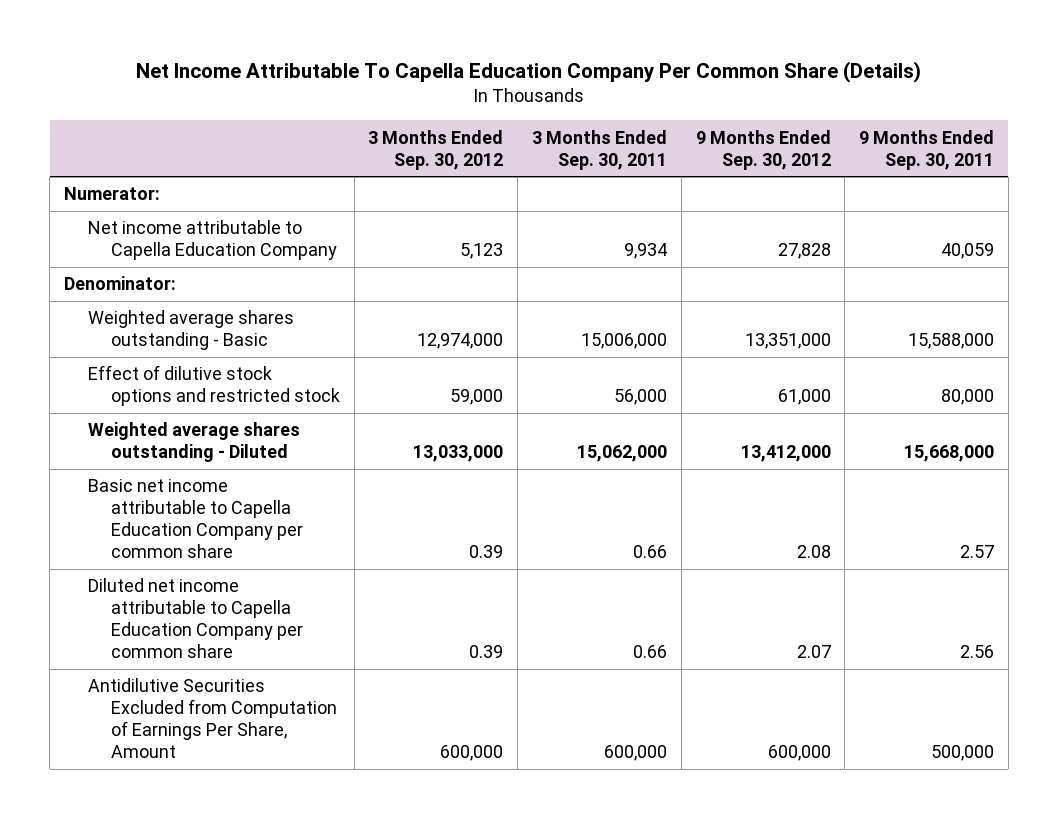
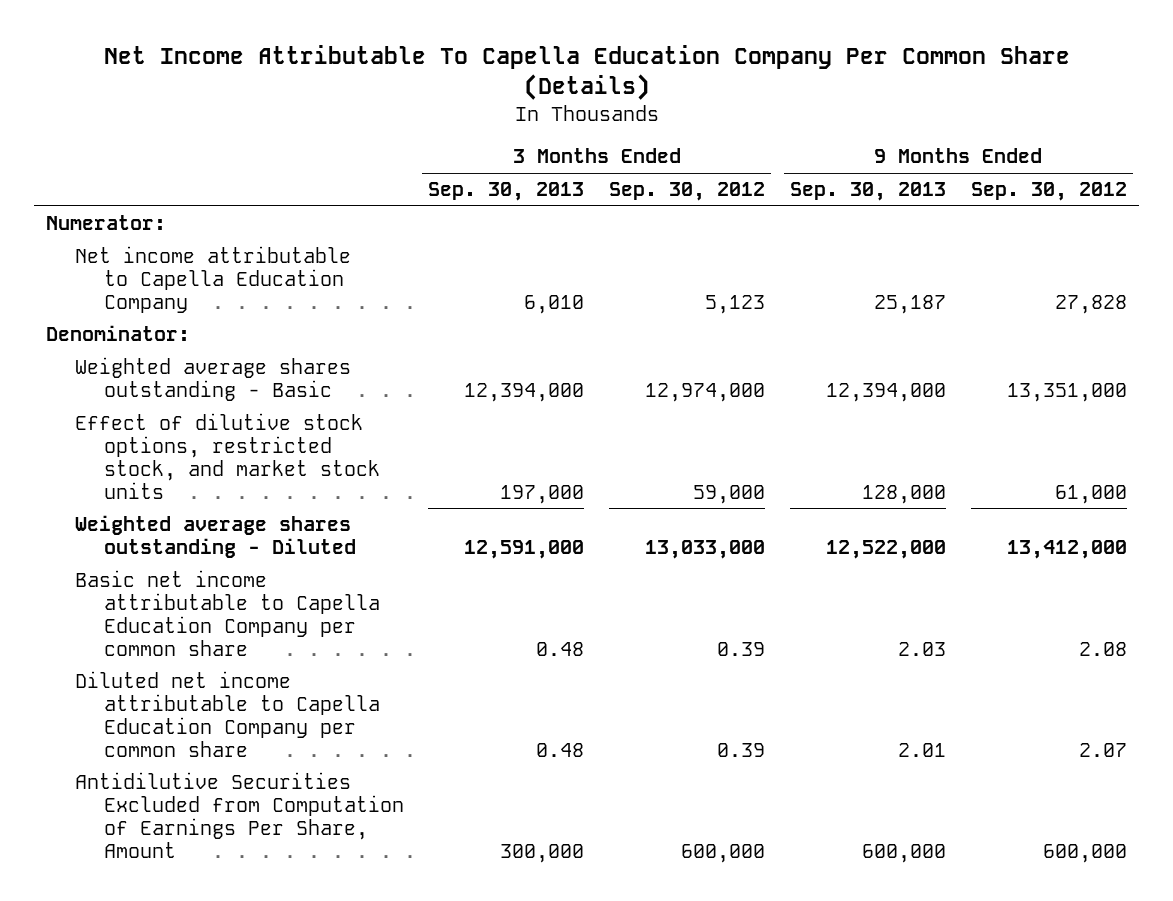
- | 3 Months Ended Sep. 30, 2012 | 3 Months Ended Sep. 30, 2011 | 9 Months Ended Sep. 30, 2012 | 9 Months Ended Sep. 30, 2011
+ | 3 Months Ended Sep. 30, 2013 | 3 Months Ended Sep. 30, 2012 | 9 Months Ended Sep. 30, 2013 | 9 Months Ended Sep. 30, 2012
- Effect of dilutive stock options and restricted stock | 59,000 | 56,000 | 61,000 | 80,000
+ Effect of dilutive stock options, restricted stock, and market stock units | 197,000 | 59,000 | 128,000 | 61,000

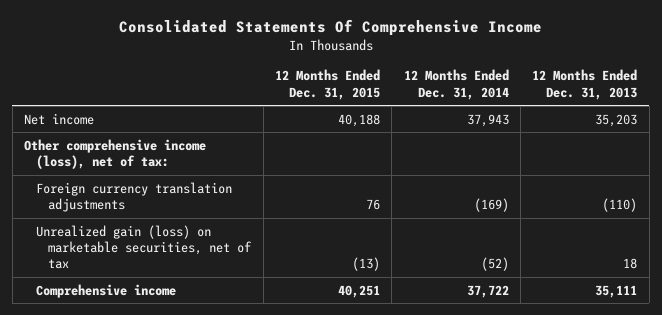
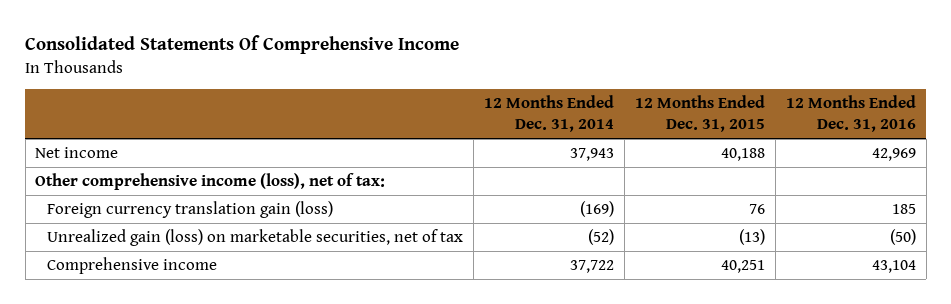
- | 12 Months Ended Dec. 31, 2015 | 12 Months Ended Dec. 31, 2014 | 12 Months Ended Dec. 31, 2013
+ | 12 Months Ended Dec. 31, 2014 | 12 Months Ended Dec. 31, 2015 | 12 Months Ended Dec. 31, 2016
- Foreign currency translation adjustments | 76 | (169) | (110)
+ Foreign currency translation gain (loss) | (169) | 76 | 185

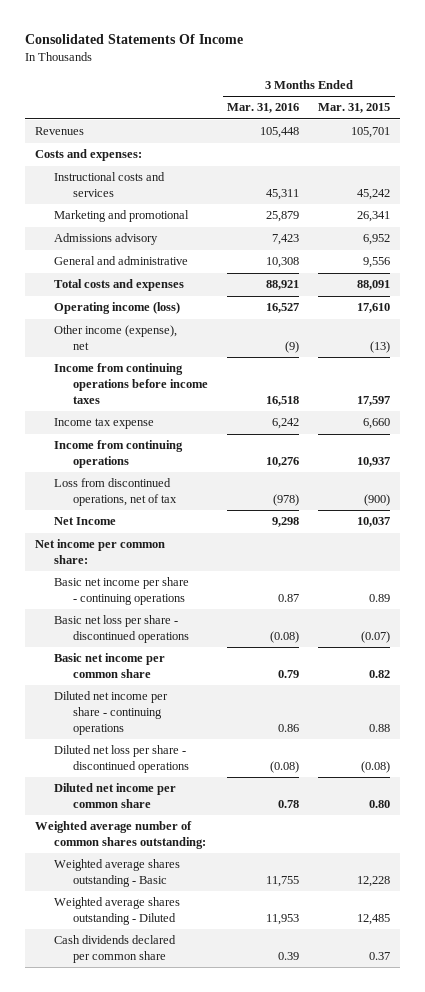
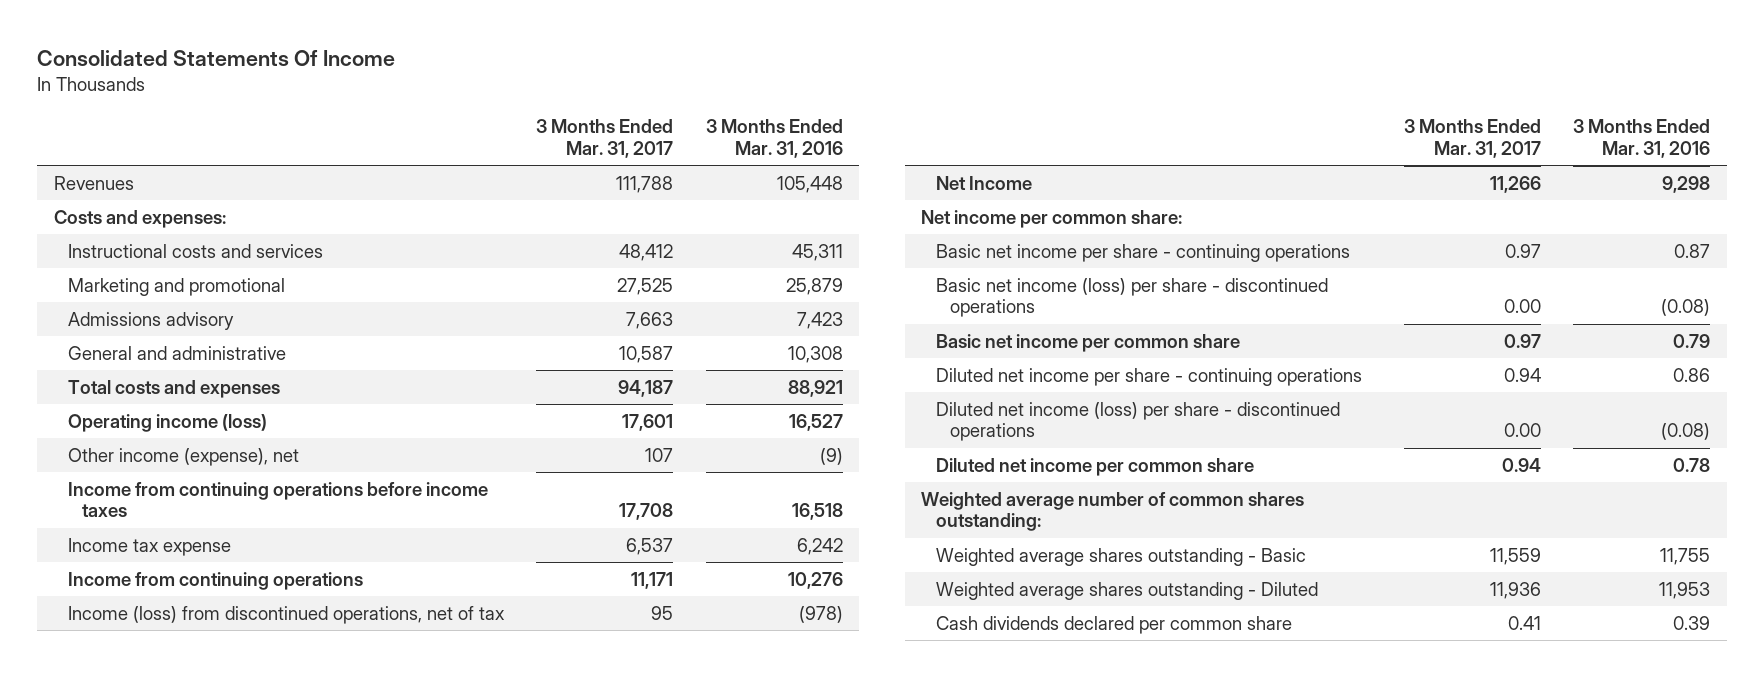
- | 3 Months Ended Mar. 31, 2016 | 3 Months Ended Mar. 31, 2015
+ | 3 Months Ended Mar. 31, 2017 | 3 Months Ended Mar. 31, 2016
- Loss from discontinued operations, net of tax | (978) | (900)
+ Income (loss) from discontinued operations, net of tax | 95 | (978)
- Basic net loss per share - discontinued operations | (0.08) | (0.07)
+ Basic net income (loss) per share - discontinued operations | 0.00 | (0.08)
- Diluted net loss per share - discontinued operations | (0.08) | (0.08)
+ Diluted net income (loss) per share - discontinued operations | 0.00 | (0.08)

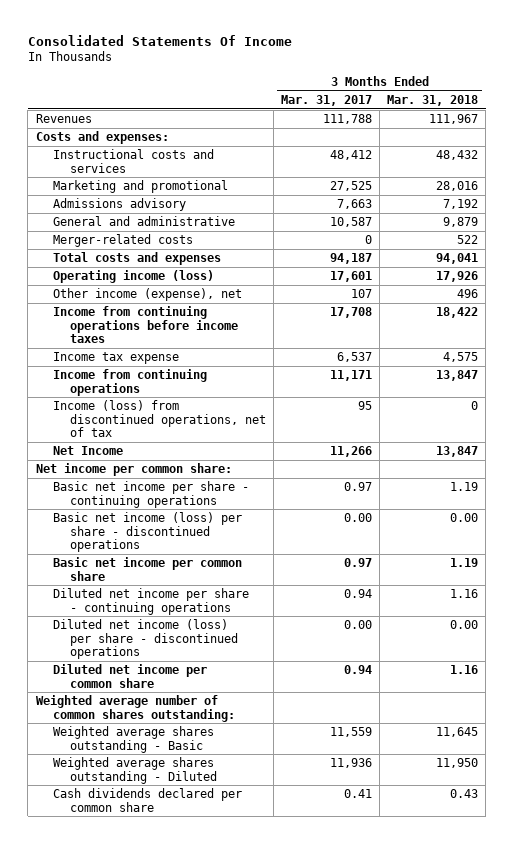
- | 3 Months Ended Mar. 31, 2017 | 3 Months Ended Mar. 31, 2016
+ | 3 Months Ended Mar. 31, 2017 | 3 Months Ended Mar. 31, 2018
+ Merger-related costs | 0 | 522

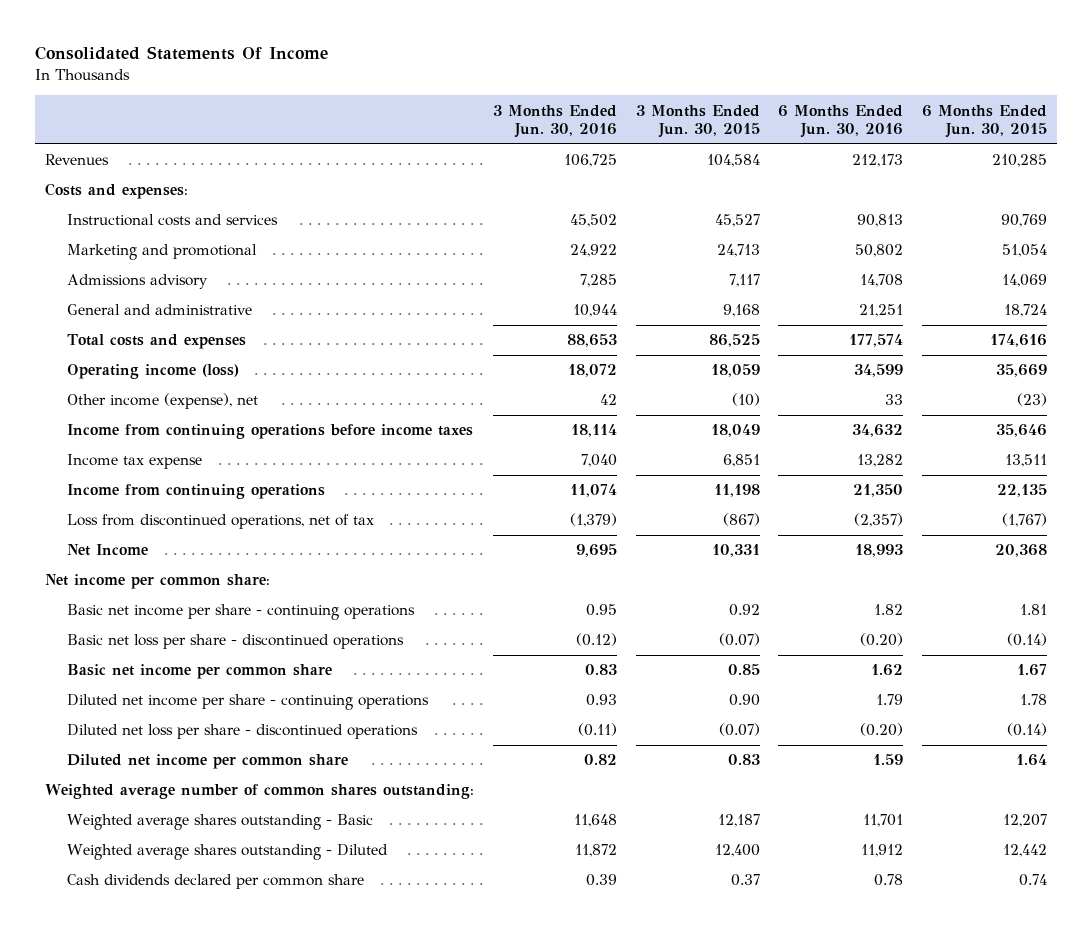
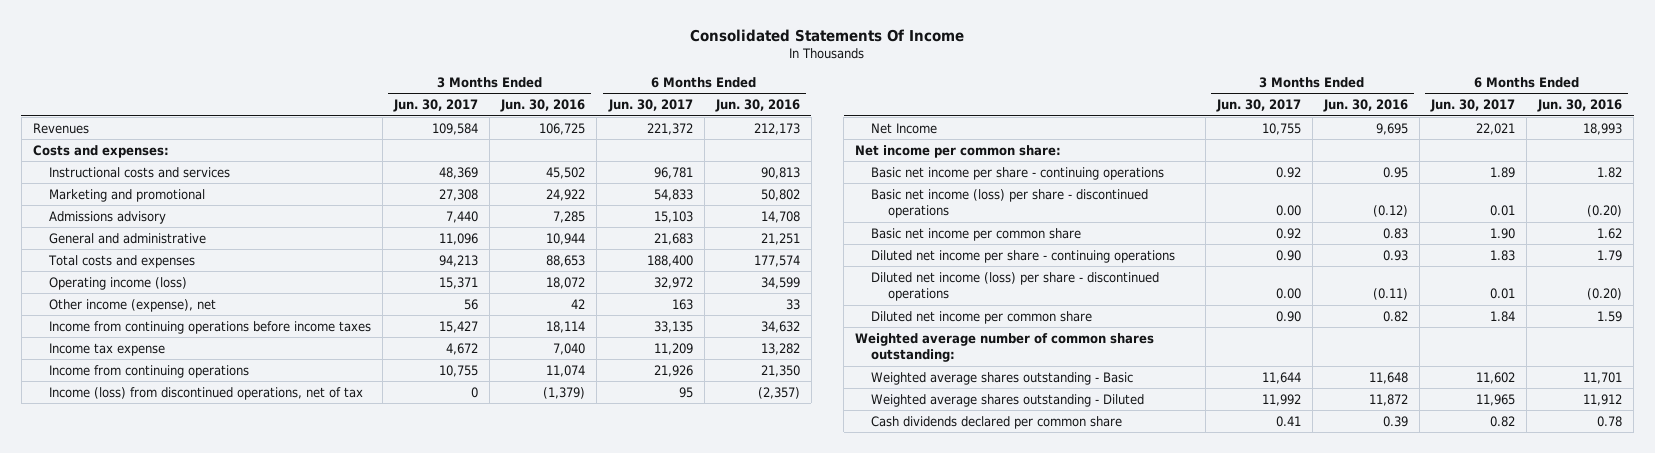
- | 3 Months Ended Jun. 30, 2016 | 3 Months Ended Jun. 30, 2015 | 6 Months Ended Jun. 30, 2016 | 6 Months Ended Jun. 30, 2015
+ | 3 Months Ended Jun. 30, 2017 | 3 Months Ended Jun. 30, 2016 | 6 Months Ended Jun. 30, 2017 | 6 Months Ended Jun. 30, 2016
- Loss from discontinued operations, net of tax | (1,379) | (867) | (2,357) | (1,767)
+ Income (loss) from discontinued operations, net of tax | 0 | (1,379) | 95 | (2,357)
- Basic net loss per share - discontinued operations | (0.12) | (0.07) | (0.20) | (0.14)
+ Basic net income (loss) per share - discontinued operations | 0.00 | (0.12) | 0.01 | (0.20)
- Diluted net loss per share - discontinued operations | (0.11) | (0.07) | (0.20) | (0.14)
+ Diluted net income (loss) per share - discontinued operations | 0.00 | (0.11) | 0.01 | (0.20)

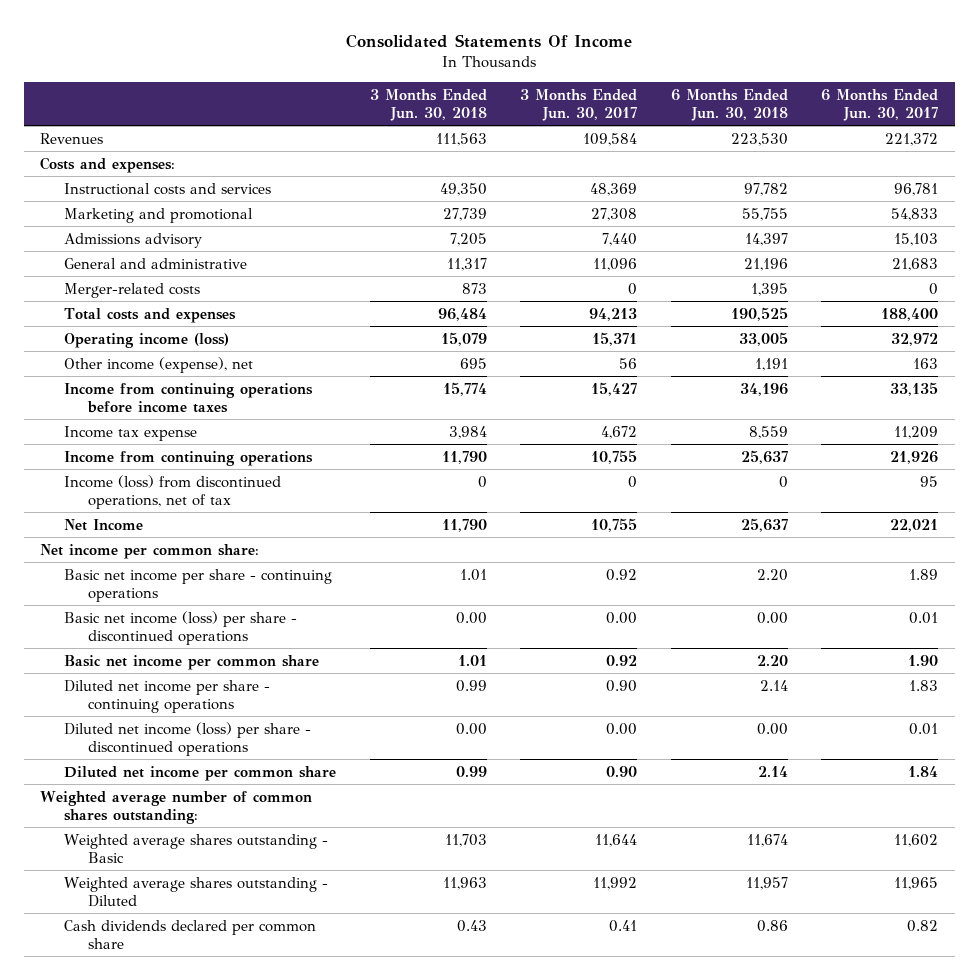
- | 3 Months Ended Jun. 30, 2017 | 3 Months Ended Jun. 30, 2016 | 6 Months Ended Jun. 30, 2017 | 6 Months Ended Jun. 30, 2016
+ | 3 Months Ended Jun. 30, 2018 | 3 Months Ended Jun. 30, 2017 | 6 Months Ended Jun. 30, 2018 | 6 Months Ended Jun. 30, 2017
+ Merger-related costs | 873 | 0 | 1,395 | 0

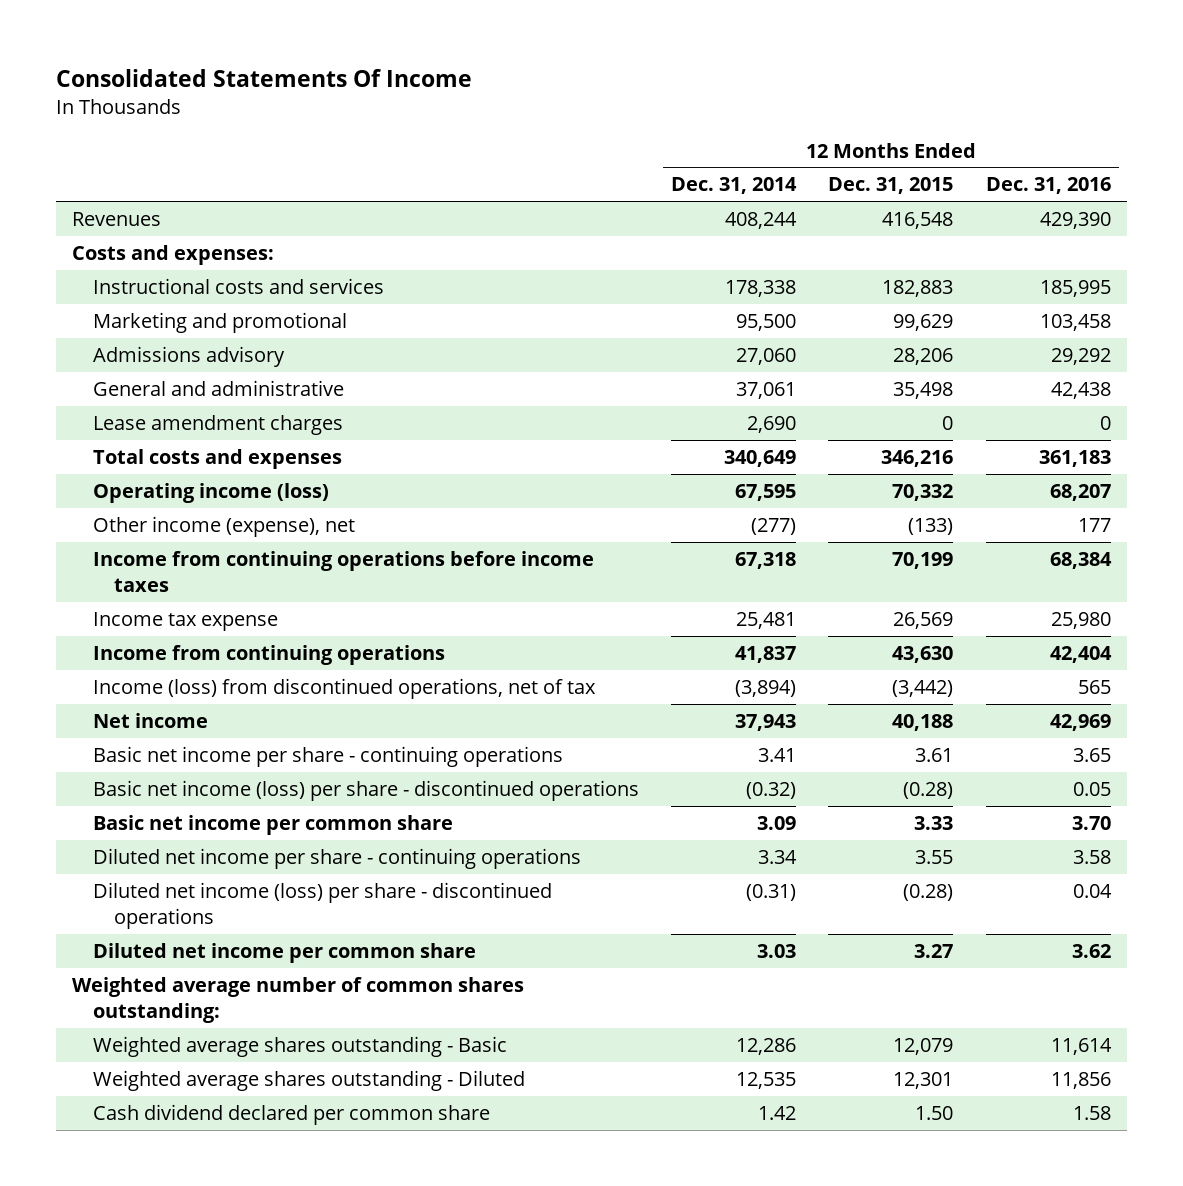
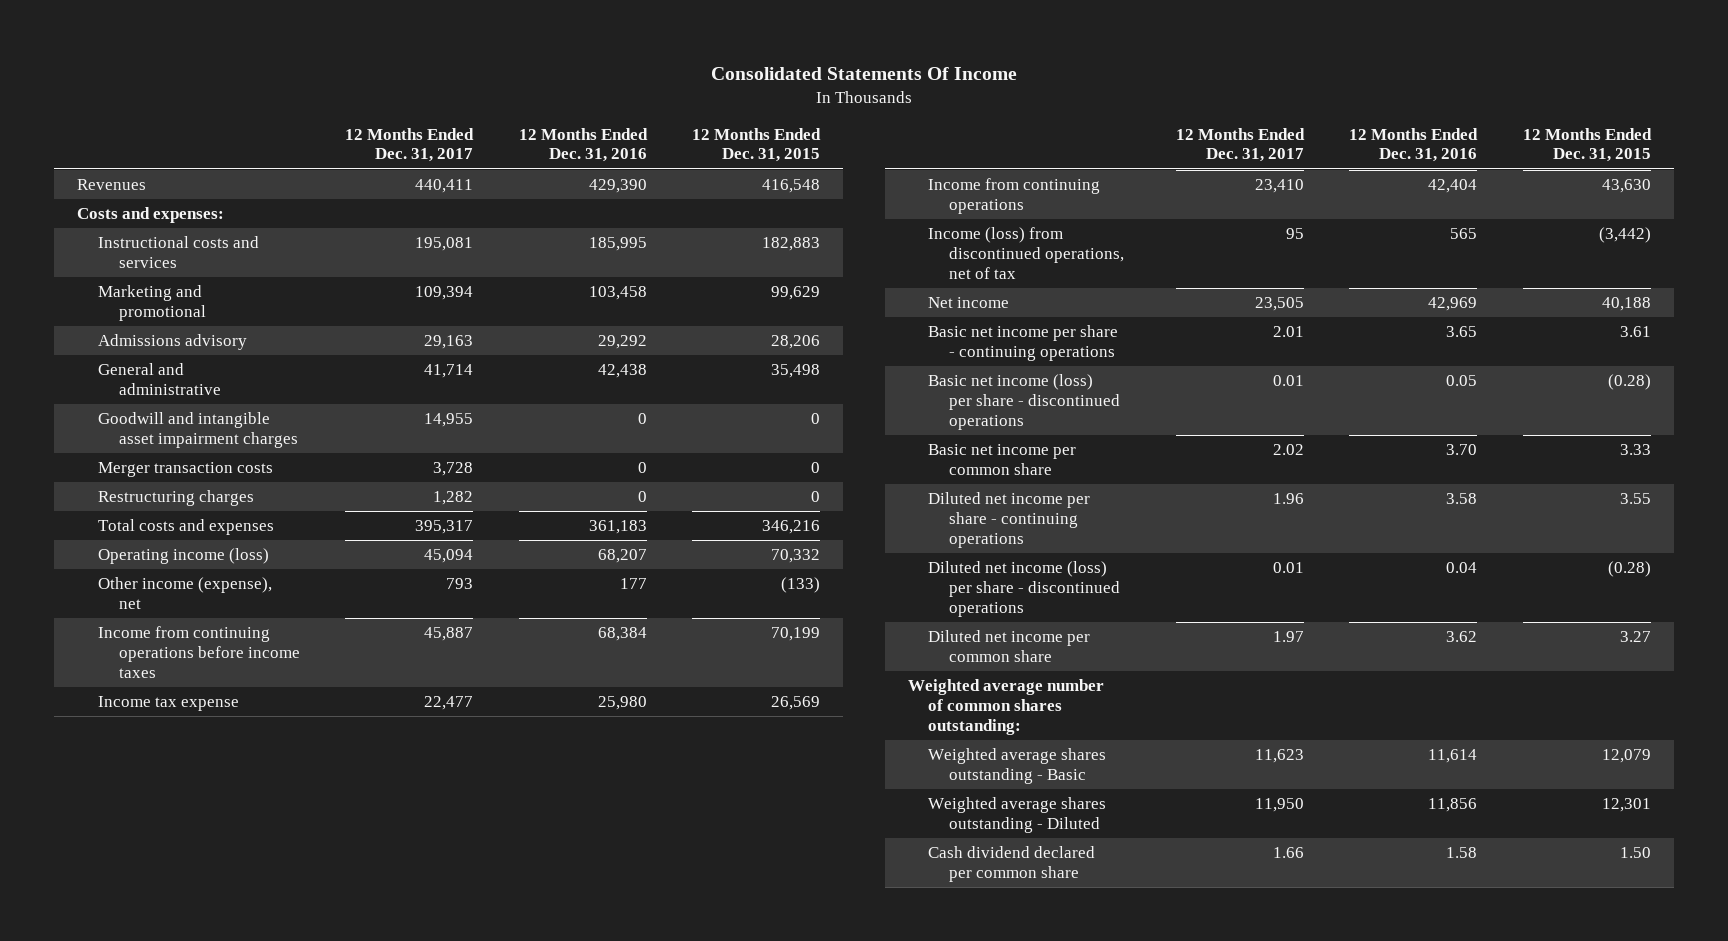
- | 12 Months Ended Dec. 31, 2014 | 12 Months Ended Dec. 31, 2015 | 12 Months Ended Dec. 31, 2016
+ | 12 Months Ended Dec. 31, 2017 | 12 Months Ended Dec. 31, 2016 | 12 Months Ended Dec. 31, 2015
- Lease amendment charges | 2,690 | 0 | 0
+ Goodwill and intangible asset impairment charges | 14,955 | 0 | 0
+ Merger transaction costs | 3,728 | 0 | 0
+ Restructuring charges | 1,282 | 0 | 0

